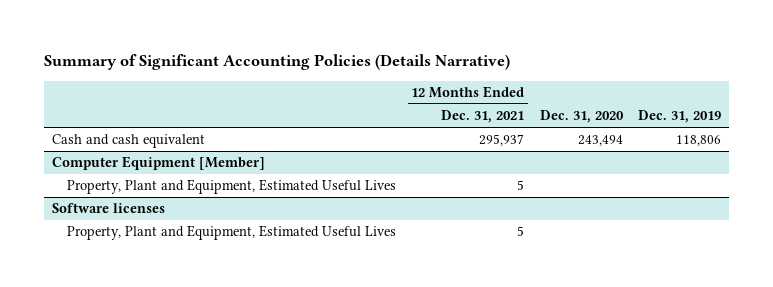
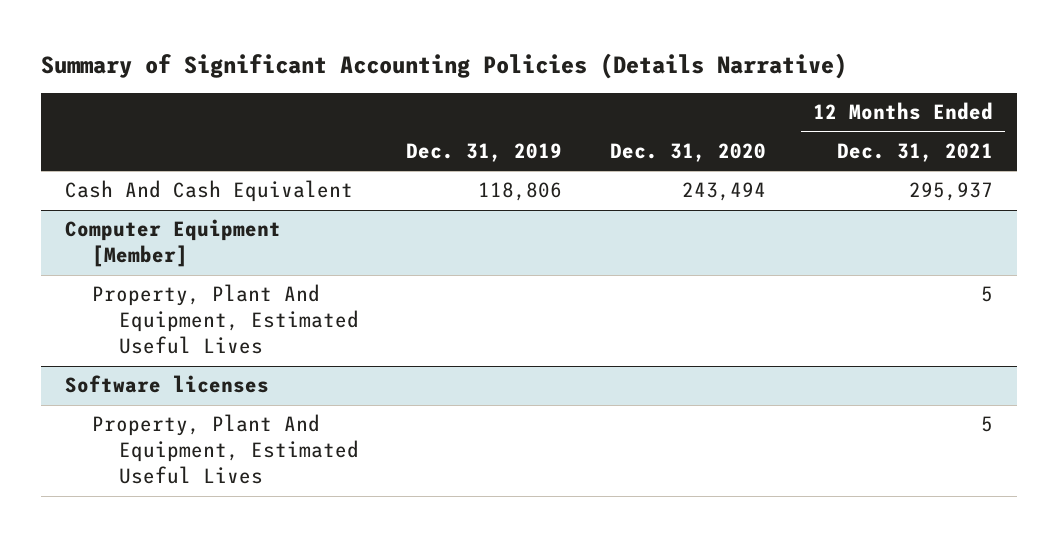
- | 12 Months Ended Dec. 31, 2021 | Dec. 31, 2020 | Dec. 31, 2019
+ | Dec. 31, 2019 | Dec. 31, 2020 | 12 Months Ended Dec. 31, 2021
- Cash and cash equivalent | 295,937 | 243,494 | 118,806
+ Cash And Cash Equivalent | 118,806 | 243,494 | 295,937
@ Computer Equipment [Member]
- Property, Plant and Equipment, Estimated Useful Lives | 5 | |
+ Property, Plant And Equipment, Estimated Useful Lives | | | 5
@ Software licenses
- Property, Plant and Equipment, Estimated Useful Lives | 5 | |
+ Property, Plant And Equipment, Estimated Useful Lives | | | 5

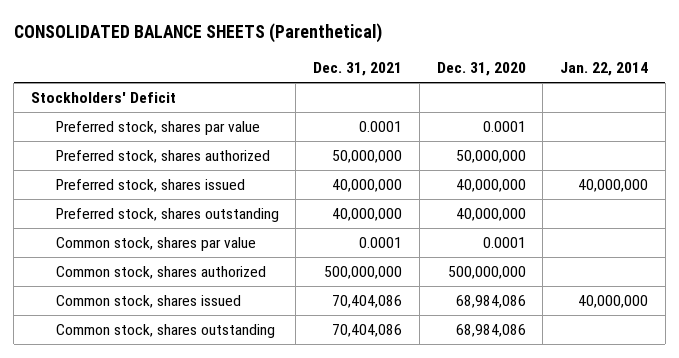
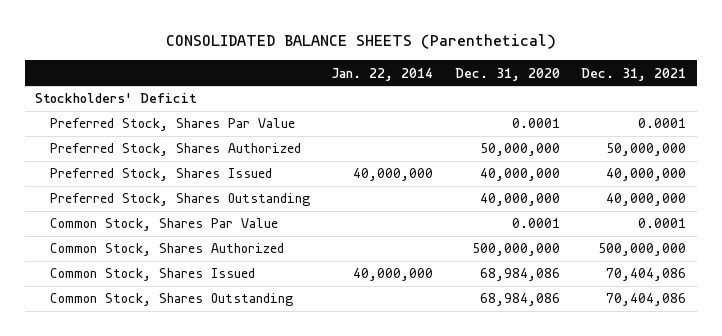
- | Dec. 31, 2021 | Dec. 31, 2020 | Jan. 22, 2014
+ | Jan. 22, 2014 | Dec. 31, 2020 | Dec. 31, 2021
- Preferred stock, shares par value | 0.0001 | 0.0001 |
- Preferred stock, shares authorized | 50,000,000 | 50,000,000 |
- Preferred stock, shares issued | 40,000,000 | 40,000,000 | 40,000,000
- Preferred stock, shares outstanding | 40,000,000 | 40,000,000 |
- Common stock, shares par value | 0.0001 | 0.0001 |
- Common stock, shares authorized | 500,000,000 | 500,000,000 |
- Common stock, shares issued | 70,404,086 | 68,984,086 | 40,000,000
- Common stock, shares outstanding | 70,404,086 | 68,984,086 |
+ Preferred Stock, Shares Par Value | | 0.0001 | 0.0001
+ Preferred Stock, Shares Authorized | | 50,000,000 | 50,000,000
+ Preferred Stock, Shares Issued | 40,000,000 | 40,000,000 | 40,000,000
+ Preferred Stock, Shares Outstanding | | 40,000,000 | 40,000,000
+ Common Stock, Shares Par Value | | 0.0001 | 0.0001
+ Common Stock, Shares Authorized | | 500,000,000 | 500,000,000
+ Common Stock, Shares Issued | 40,000,000 | 68,984,086 | 70,404,086
+ Common Stock, Shares Outstanding | | 68,984,086 | 70,404,086

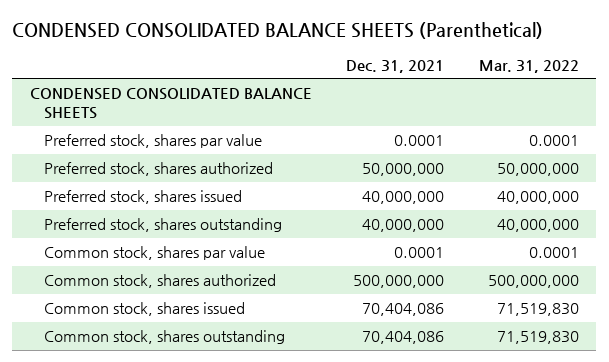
- CONSOLIDATED BALANCE SHEETS (Parenthetical)
+ CONDENSED CONSOLIDATED BALANCE SHEETS (Parenthetical)
- | Jan. 22, 2014 | Dec. 31, 2020 | Dec. 31, 2021
+ | Dec. 31, 2021 | Mar. 31, 2022
- Stockholders' Deficit
- Preferred Stock, Shares Par Value | | 0.0001 | 0.0001
- Preferred Stock, Shares Authorized | | 50,000,000 | 50,000,000
- Preferred Stock, Shares Issued | 40,000,000 | 40,000,000 | 40,000,000
- Preferred Stock, Shares Outstanding | | 40,000,000 | 40,000,000
- Common Stock, Shares Par Value | | 0.0001 | 0.0001
- Common Stock, Shares Authorized | | 500,000,000 | 500,000,000
- Common Stock, Shares Issued | 40,000,000 | 68,984,086 | 70,404,086
- Common Stock, Shares Outstanding | | 68,984,086 | 70,404,086
+ CONDENSED CONSOLIDATED BALANCE SHEETS
+ Preferred stock, shares par value | 0.0001 | 0.0001
+ Preferred stock, shares authorized | 50,000,000 | 50,000,000
+ Preferred stock, shares issued | 40,000,000 | 40,000,000
+ Preferred stock, shares outstanding | 40,000,000 | 40,000,000
+ Common stock, shares par value | 0.0001 | 0.0001
+ Common stock, shares authorized | 500,000,000 | 500,000,000
+ Common stock, shares issued | 70,404,086 | 71,519,830
+ Common stock, shares outstanding | 70,404,086 | 71,519,830

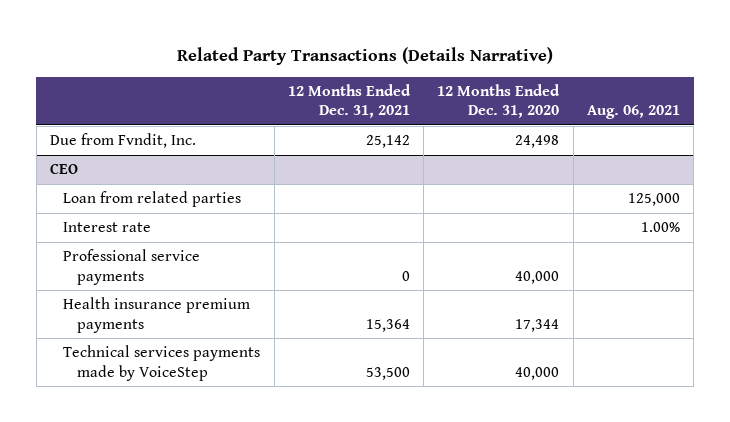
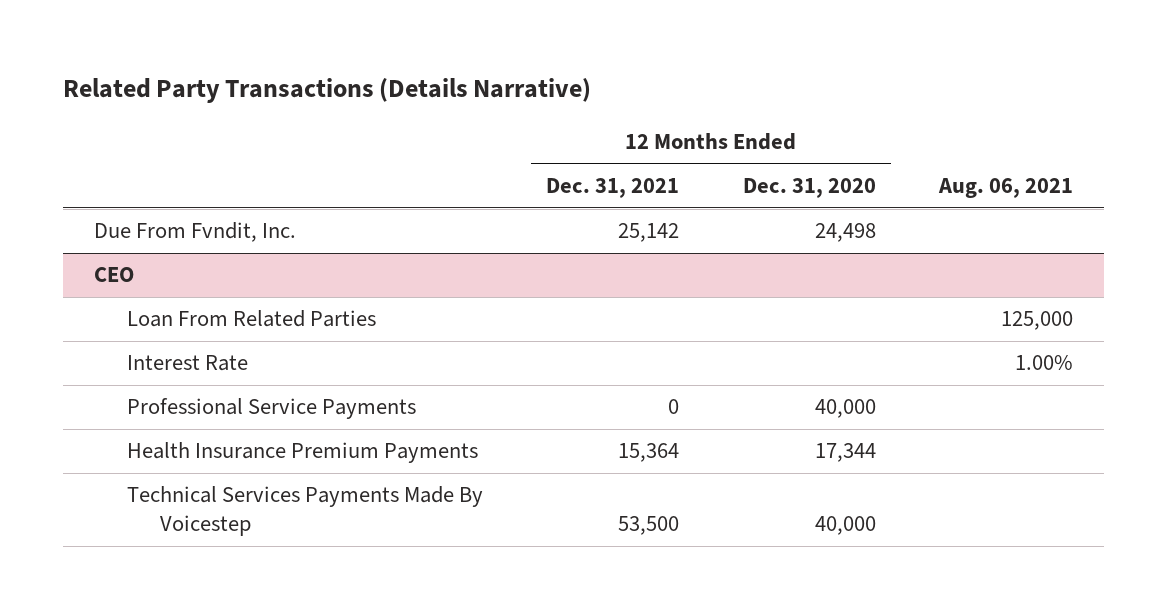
- Due from Fvndit, Inc. | 25,142 | 24,498 |
+ Due From Fvndit, Inc. | 25,142 | 24,498 |
@ CEO
- Loan from related parties | | | 125,000
- Interest rate | | | 1.00%
- Professional service payments | 0 | 40,000 |
- Health insurance premium payments | 15,364 | 17,344 |
- Technical services payments made by VoiceStep | 53,500 | 40,000 |
+ Loan From Related Parties | | | 125,000
+ Interest Rate | | | 1.00%
+ Professional Service Payments | 0 | 40,000 |
+ Health Insurance Premium Payments | 15,364 | 17,344 |
+ Technical Services Payments Made By Voicestep | 53,500 | 40,000 |

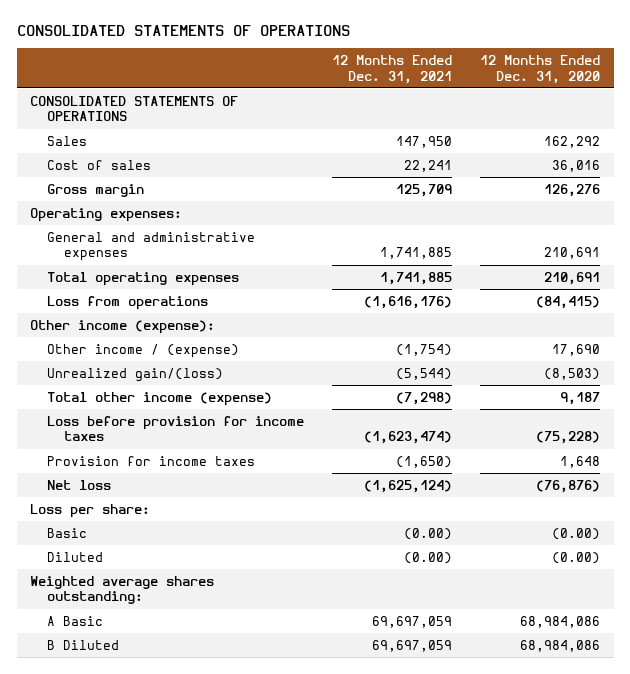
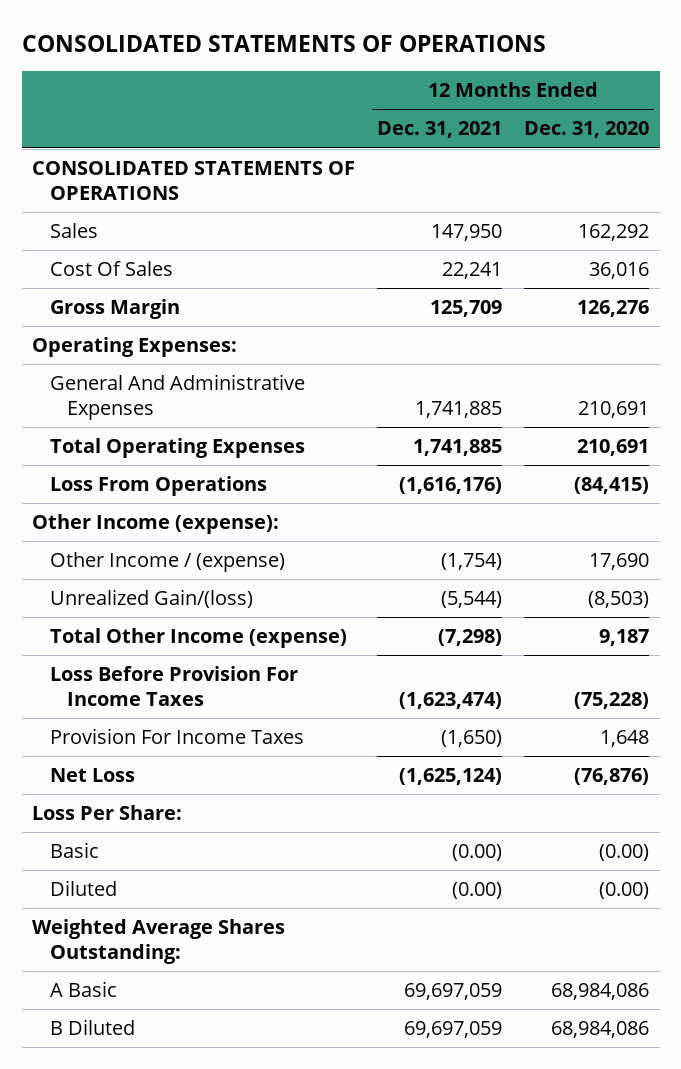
- Cost of sales | 22,241 | 36,016
- Gross margin | 125,709 | 126,276
- Operating expenses:
- General and administrative expenses | 1,741,885 | 210,691
- Total operating expenses | 1,741,885 | 210,691
- Loss from operations | (1,616,176) | (84,415)
- Other income (expense):
- Other income / (expense) | (1,754) | 17,690
- Unrealized gain/(loss) | (5,544) | (8,503)
- Total other income (expense) | (7,298) | 9,187
- Loss before provision for income taxes | (1,623,474) | (75,228)
- Provision for income taxes | (1,650) | 1,648
- Net loss | (1,625,124) | (76,876)
- Loss per share:
+ Cost Of Sales | 22,241 | 36,016
+ Gross Margin | 125,709 | 126,276
+ Operating Expenses:
+ General And Administrative Expenses | 1,741,885 | 210,691
+ Total Operating Expenses | 1,741,885 | 210,691
+ Loss From Operations | (1,616,176) | (84,415)
+ Other Income (expense):
+ Other Income / (expense) | (1,754) | 17,690
+ Unrealized Gain/(loss) | (5,544) | (8,503)
+ Total Other Income (expense) | (7,298) | 9,187
+ Loss Before Provision For Income Taxes | (1,623,474) | (75,228)
+ Provision For Income Taxes | (1,650) | 1,648
+ Net Loss | (1,625,124) | (76,876)
+ Loss Per Share:
- Weighted average shares outstanding:
+ Weighted Average Shares Outstanding:

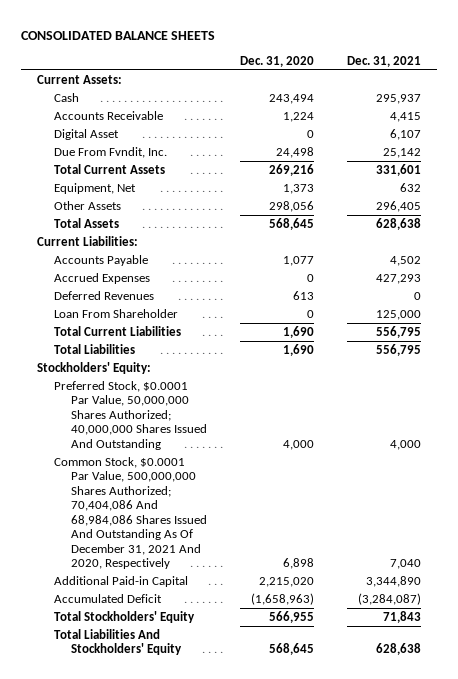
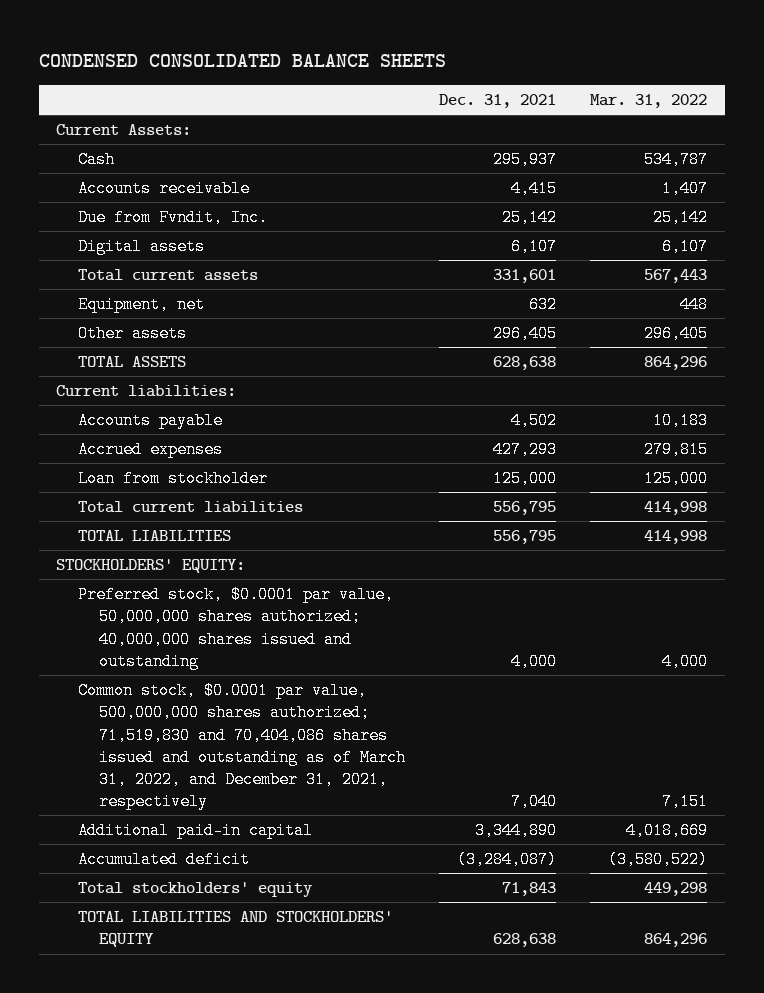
- CONSOLIDATED BALANCE SHEETS
+ CONDENSED CONSOLIDATED BALANCE SHEETS
- | Dec. 31, 2020 | Dec. 31, 2021
+ | Dec. 31, 2021 | Mar. 31, 2022
- Accounts Receivable | 1,224 | 4,415
- Digital Asset | 0 | 6,107
- Due From Fvndit, Inc. | 24,498 | 25,142
- Total Current Assets | 269,216 | 331,601
- Equipment, Net | 1,373 | 632
- Other Assets | 298,056 | 296,405
- Total Assets | 568,645 | 628,638
- Current Liabilities:
- Accounts Payable | 1,077 | 4,502
- Accrued Expenses | 0 | 427,293
- Deferred Revenues | 613 | 0
- Loan From Shareholder | 0 | 125,000
- Total Current Liabilities | 1,690 | 556,795
- Total Liabilities | 1,690 | 556,795
- Stockholders' Equity:
- Preferred Stock, $0.0001 Par Value, 50,000,000 Shares Authorized; 40,000,000 Shares Issued And Outstanding | 4,000 | 4,000
- Common Stock, $0.0001 Par Value, 500,000,000 Shares Authorized; 70,404,086 And 68,984,086 Shares Issued And Outstanding As Of December 31, 2021 And 2020, Respectively | 6,898 | 7,040
- Additional Paid-in Capital | 2,215,020 | 3,344,890
- Accumulated Deficit | (1,658,963) | (3,284,087)
- Total Stockholders' Equity | 566,955 | 71,843
- Total Liabilities And Stockholders' Equity | 568,645 | 628,638
+ Accounts receivable | 4,415 | 1,407
+ Due from Fvndit, Inc. | 25,142 | 25,142
+ Digital assets | 6,107 | 6,107
+ Total current assets | 331,601 | 567,443
+ Equipment, net | 632 | 448
+ Other assets | 296,405 | 296,405
+ TOTAL ASSETS | 628,638 | 864,296
+ Current liabilities:
+ Accounts payable | 4,502 | 10,183
+ Accrued expenses | 427,293 | 279,815
+ Loan from stockholder | 125,000 | 125,000
+ Total current liabilities | 556,795 | 414,998
+ TOTAL LIABILITIES | 556,795 | 414,998
+ STOCKHOLDERS' EQUITY:
+ Preferred stock, $0.0001 par value, 50,000,000 shares authorized; 40,000,000 shares issued and outstanding | 4,000 | 4,000
+ Common stock, $0.0001 par value, 500,000,000 shares authorized; 71,519,830 and 70,404,086 shares issued and outstanding as of March 31, 2022, and December 31, 2021, respectively | 7,040 | 7,151
+ Additional paid-in capital | 3,344,890 | 4,018,669
+ Accumulated deficit | (3,284,087) | (3,580,522)
+ Total stockholders' equity | 71,843 | 449,298
+ TOTAL LIABILITIES AND STOCKHOLDERS' EQUITY | 628,638 | 864,296

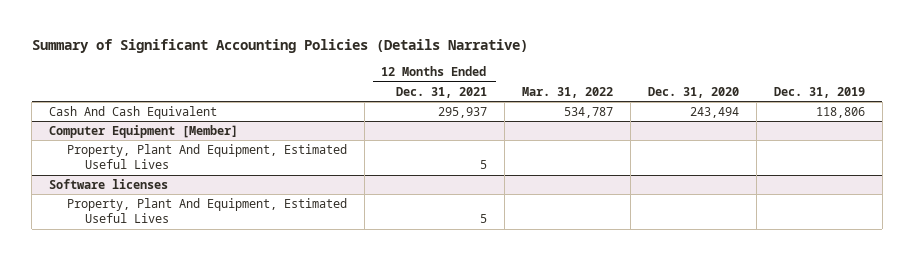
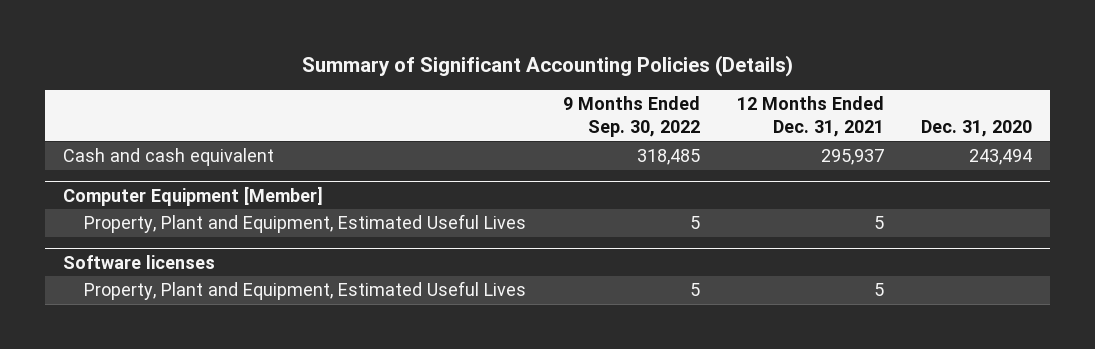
- Summary of Significant Accounting Policies (Details Narrative)
+ Summary of Significant Accounting Policies (Details)
- | 12 Months Ended Dec. 31, 2021 | Mar. 31, 2022 | Dec. 31, 2020 | Dec. 31, 2019
+ | 9 Months Ended Sep. 30, 2022 | 12 Months Ended Dec. 31, 2021 | Dec. 31, 2020
- Cash And Cash Equivalent | 295,937 | 534,787 | 243,494 | 118,806
+ Cash and cash equivalent | 318,485 | 295,937 | 243,494
@ Computer Equipment [Member]
- Property, Plant And Equipment, Estimated Useful Lives | 5 | | |
+ Property, Plant and Equipment, Estimated Useful Lives | 5 | 5 |
@ Software licenses
- Property, Plant And Equipment, Estimated Useful Lives | 5 | | |
+ Property, Plant and Equipment, Estimated Useful Lives | 5 | 5 |

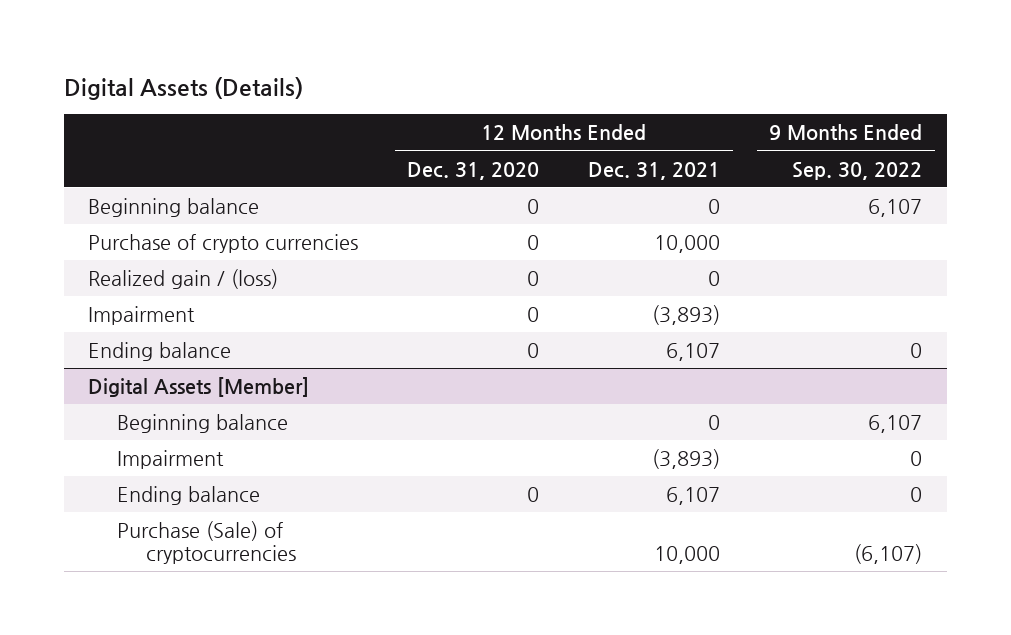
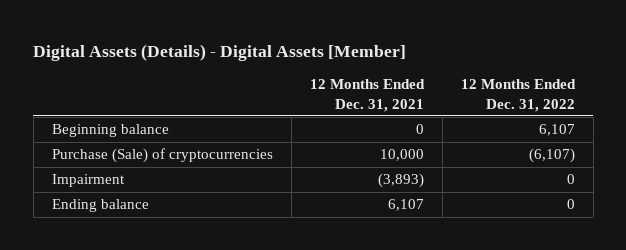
- Digital Assets (Details)
+ Digital Assets (Details) - Digital Assets [Member]
- | 12 Months Ended Dec. 31, 2020 | 12 Months Ended Dec. 31, 2021 | 9 Months Ended Sep. 30, 2022
+ | 12 Months Ended Dec. 31, 2021 | 12 Months Ended Dec. 31, 2022
- Purchase of crypto currencies | 0 | 10,000 |
- Realized gain / (loss) | 0 | 0 |
- Impairment | 0 | (3,893) |
- Ending balance | 0 | 6,107 | 0
- Digital Assets [Member]
- Beginning balance | | 0 | 6,107
+ Purchase (Sale) of cryptocurrencies | 10,000 | (6,107)
- Purchase (Sale) of cryptocurrencies | | 10,000 | (6,107)

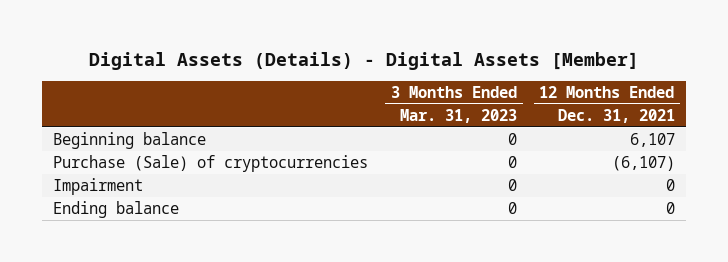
- | 12 Months Ended Dec. 31, 2021 | 12 Months Ended Dec. 31, 2022
+ | 3 Months Ended Mar. 31, 2023 | 12 Months Ended Dec. 31, 2021
- Beginning balance | 0 | 6,107
- Purchase (Sale) of cryptocurrencies | 10,000 | (6,107)
- Impairment | (3,893) | 0
- Ending balance | 6,107 | 0
+ Beginning balance | 0 | 6,107
+ Purchase (Sale) of cryptocurrencies | 0 | (6,107)
+ Impairment | 0 | 0
+ Ending balance | 0 | 0

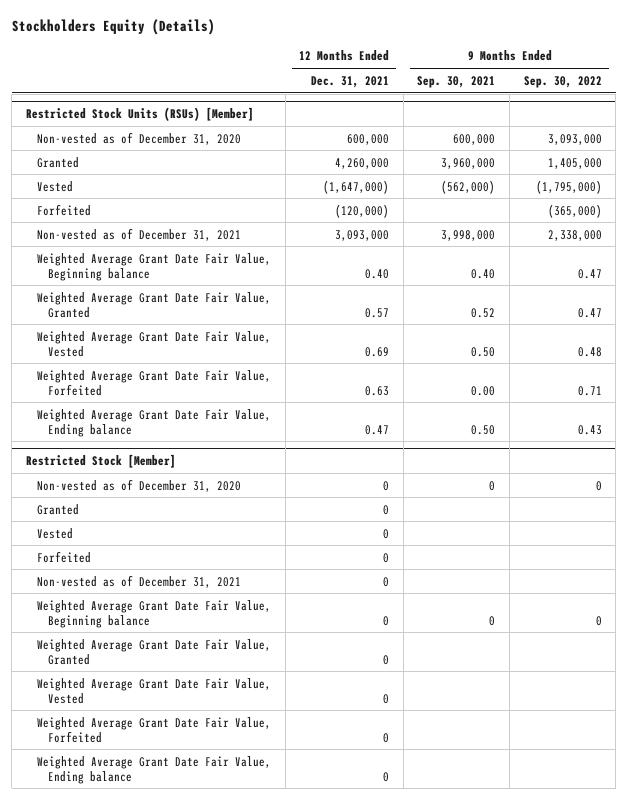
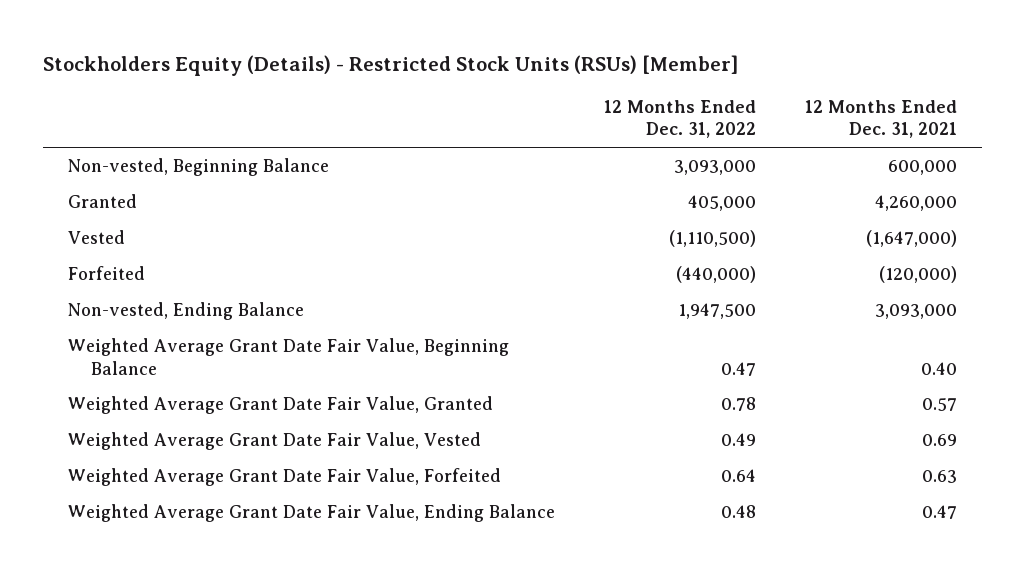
- Stockholders Equity (Details)
+ Stockholders Equity (Details) - Restricted Stock Units (RSUs) [Member]
- | 12 Months Ended Dec. 31, 2021 | 9 Months Ended Sep. 30, 2021 | 9 Months Ended Sep. 30, 2022
+ | 12 Months Ended Dec. 31, 2022 | 12 Months Ended Dec. 31, 2021
- Restricted Stock Units (RSUs) [Member]
- Non-vested as of December 31, 2020 | 600,000 | 600,000 | 3,093,000
+ Non-vested, Beginning Balance | 3,093,000 | 600,000
- Non-vested as of December 31, 2021 | 3,093,000 | 3,998,000 | 2,338,000
- Weighted Average Grant Date Fair Value, Beginning balance | 0.40 | 0.40 | 0.47
+ Non-vested, Ending Balance | 1,947,500 | 3,093,000
+ Weighted Average Grant Date Fair Value, Beginning Balance | 0.47 | 0.40
- Weighted Average Grant Date Fair Value, Ending balance | 0.47 | 0.50 | 0.43
- Restricted Stock [Member]
- Non-vested as of December 31, 2020 | 0 | 0 | 0
- Granted | 0 | |
- Vested | 0 | |
- Forfeited | 0 | |
- Non-vested as of December 31, 2021 | 0 | |
- Weighted Average Grant Date Fair Value, Beginning balance | 0 | 0 | 0
- Weighted Average Grant Date Fair Value, Granted | 0 | |
- Weighted Average Grant Date Fair Value, Vested | 0 | |
- Weighted Average Grant Date Fair Value, Forfeited | 0 | |
- Weighted Average Grant Date Fair Value, Ending balance | 0 | |
+ Weighted Average Grant Date Fair Value, Ending Balance | 0.48 | 0.47

